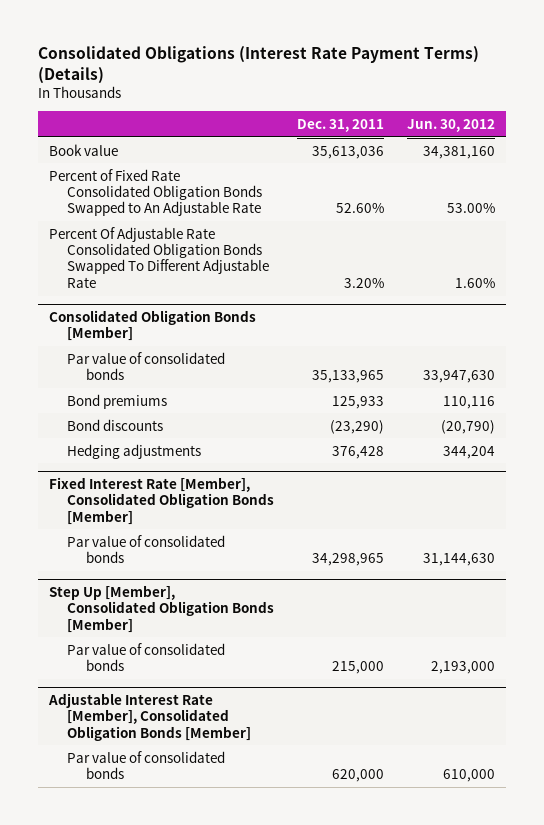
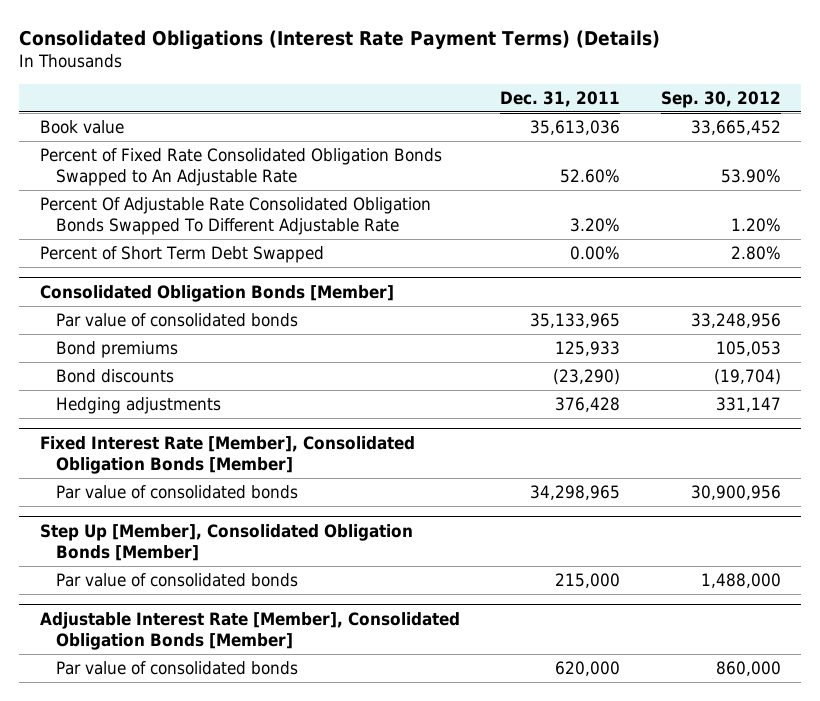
- | Dec. 31, 2011 | Jun. 30, 2012
+ | Dec. 31, 2011 | Sep. 30, 2012
+ Percent of Short Term Debt Swapped | 0.00% | 2.80%

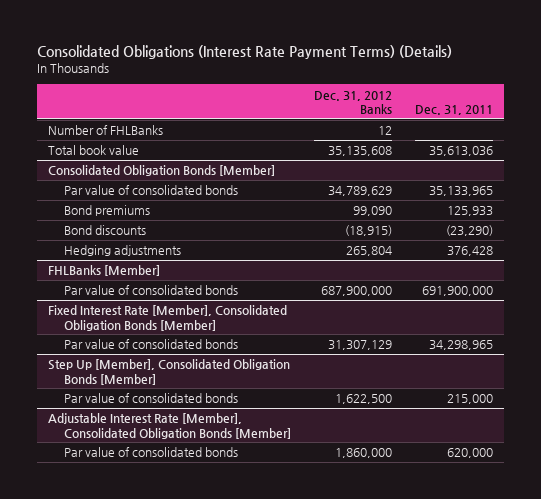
- | Dec. 31, 2011 | Sep. 30, 2012
+ | Dec. 31, 2012 Banks | Dec. 31, 2011
- Book value | 35,613,036 | 33,665,452
- Percent of Fixed Rate Consolidated Obligation Bonds Swapped to An Adjustable Rate | 52.60% | 53.90%
- Percent Of Adjustable Rate Consolidated Obligation Bonds Swapped To Different Adjustable Rate | 3.20% | 1.20%
- Percent of Short Term Debt Swapped | 0.00% | 2.80%
+ Number of FHLBanks | 12 |
+ Total book value | 35,135,608 | 35,613,036
+ FHLBanks [Member]
+ Par value of consolidated bonds | 687,900,000 | 691,900,000

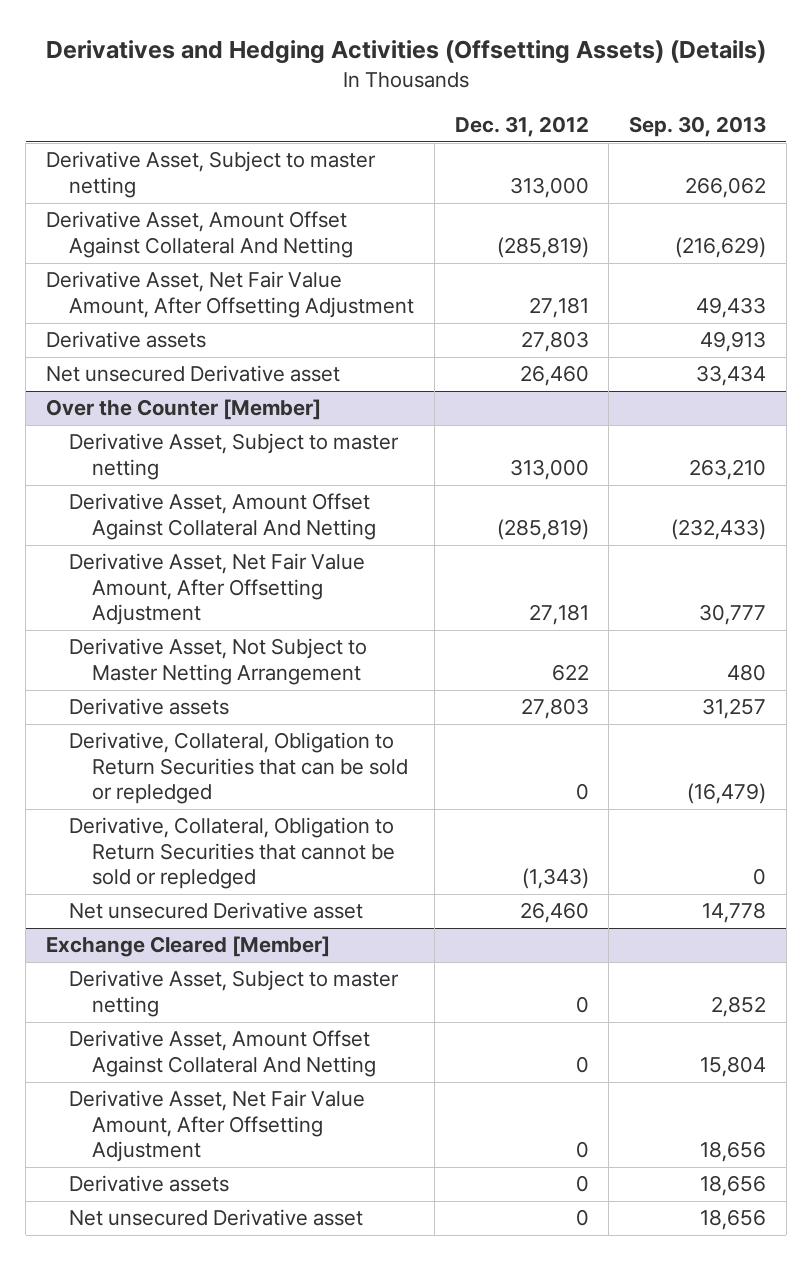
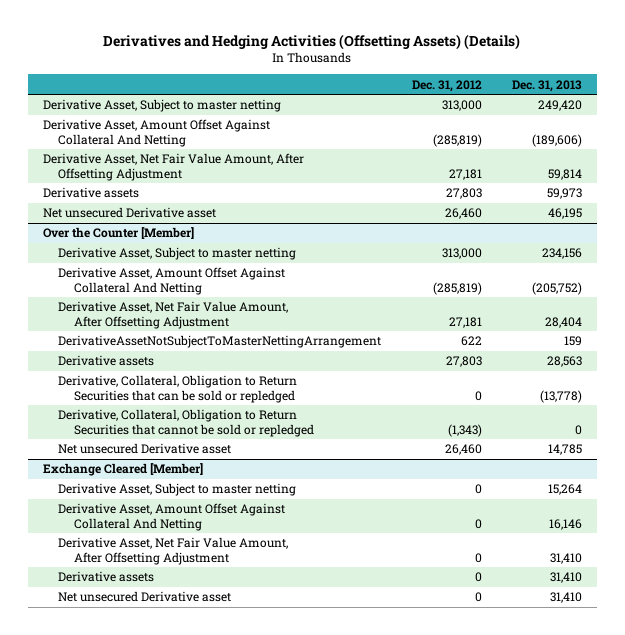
- | Dec. 31, 2012 | Sep. 30, 2013
+ | Dec. 31, 2012 | Dec. 31, 2013
@ Over the Counter [Member]
- Derivative Asset, Not Subject to Master Netting Arrangement | 622 | 480
+ DerivativeAssetNotSubjectToMasterNettingArrangement | 622 | 159

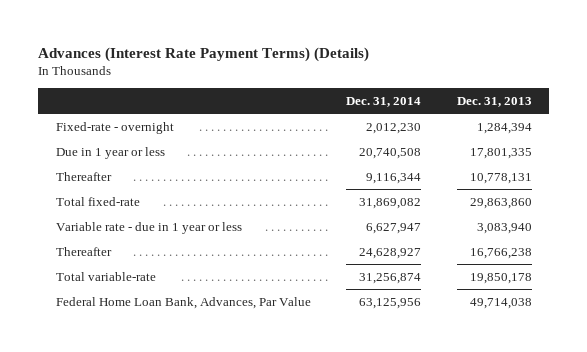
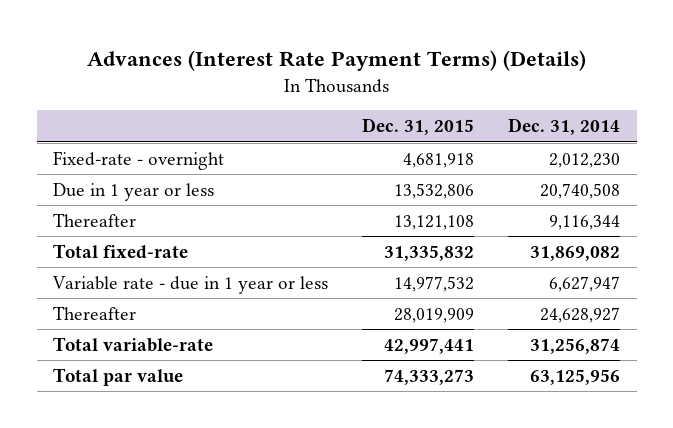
- | Dec. 31, 2014 | Dec. 31, 2013
+ | Dec. 31, 2015 | Dec. 31, 2014
- Federal Home Loan Bank, Advances, Par Value | 63,125,956 | 49,714,038
+ Total par value | 74,333,273 | 63,125,956

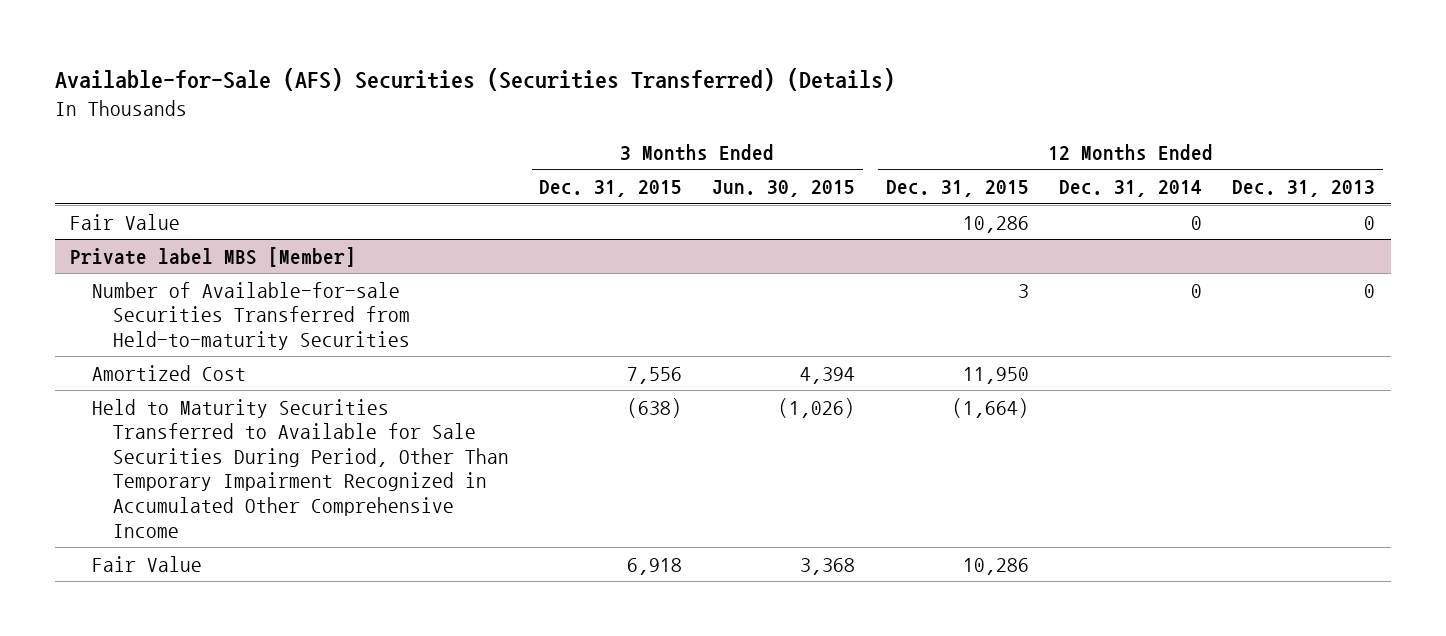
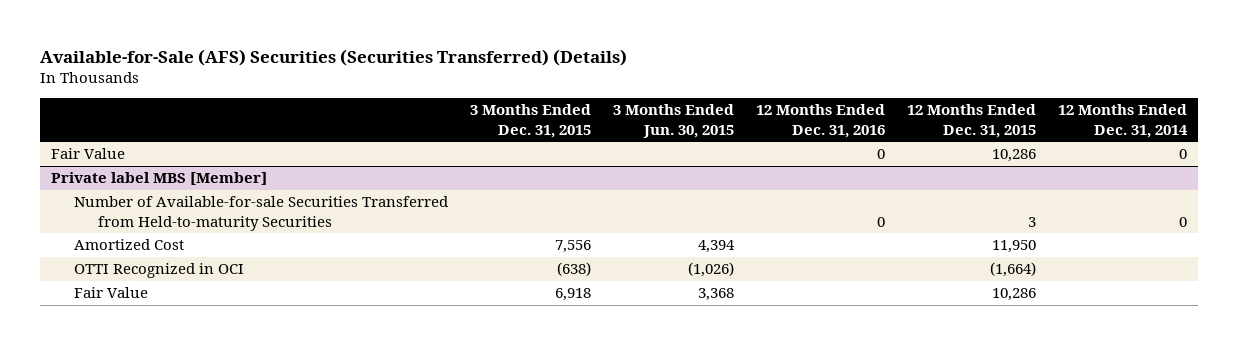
- | 3 Months Ended Dec. 31, 2015 | 3 Months Ended Jun. 30, 2015 | 12 Months Ended Dec. 31, 2015 | 12 Months Ended Dec. 31, 2014 | 12 Months Ended Dec. 31, 2013
+ | 3 Months Ended Dec. 31, 2015 | 3 Months Ended Jun. 30, 2015 | 12 Months Ended Dec. 31, 2016 | 12 Months Ended Dec. 31, 2015 | 12 Months Ended Dec. 31, 2014
@ Private label MBS [Member]
- Held to Maturity Securities Transferred to Available for Sale Securities During Period, Other Than Temporary Impairment Recognized in Accumulated Other Comprehensive Income | (638) | (1,026) | (1,664) | |
+ OTTI Recognized in OCI | (638) | (1,026) | | (1,664) |

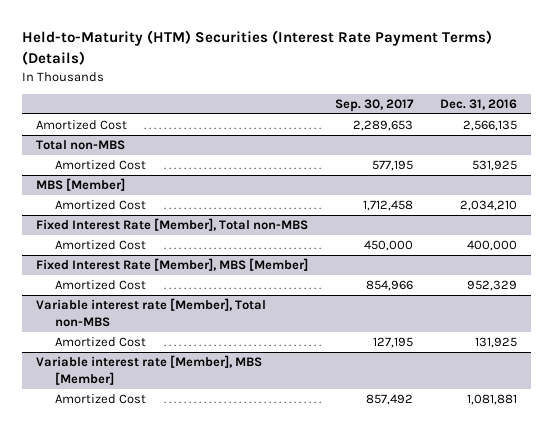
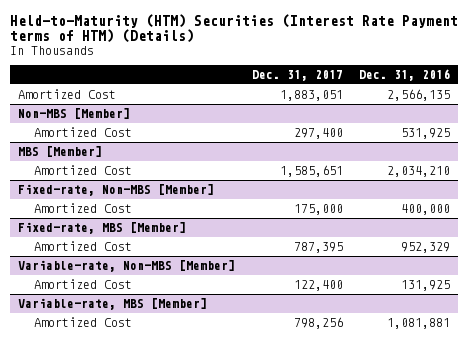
- Held-to-Maturity (HTM) Securities (Interest Rate Payment Terms) (Details)
+ Held-to-Maturity (HTM) Securities (Interest Rate Payment terms of HTM) (Details)
- | Sep. 30, 2017 | Dec. 31, 2016
+ | Dec. 31, 2017 | Dec. 31, 2016
- Total non-MBS
+ Non-MBS [Member]
- Fixed Interest Rate [Member], Total non-MBS
+ Fixed-rate, Non-MBS [Member]
- Fixed Interest Rate [Member], MBS [Member]
+ Fixed-rate, MBS [Member]
- Variable interest rate [Member], Total non-MBS
+ Variable-rate, Non-MBS [Member]
- Variable interest rate [Member], MBS [Member]
+ Variable-rate, MBS [Member]

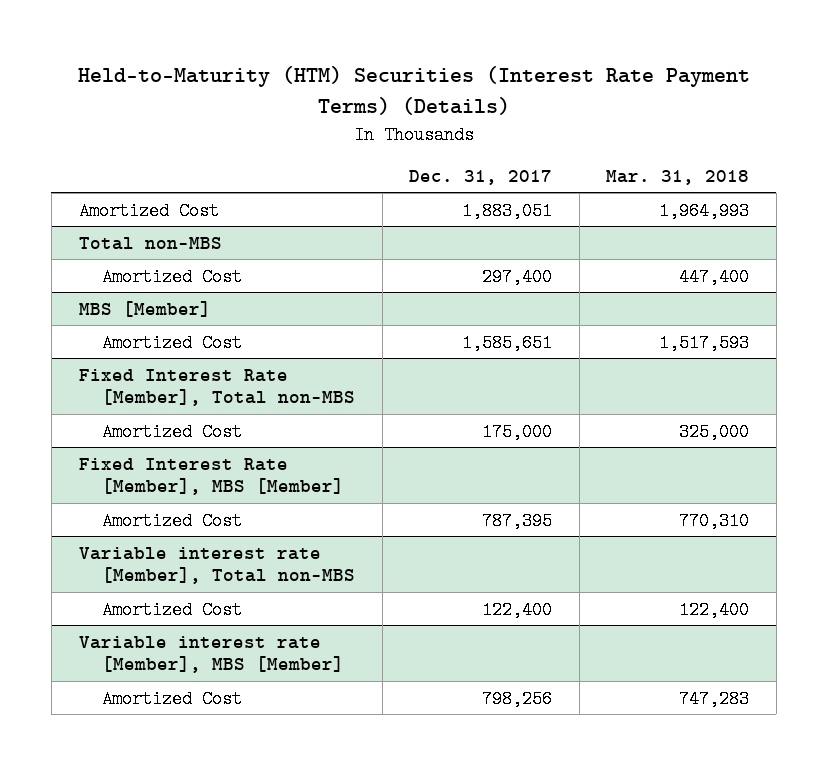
- Held-to-Maturity (HTM) Securities (Interest Rate Payment terms of HTM) (Details)
+ Held-to-Maturity (HTM) Securities (Interest Rate Payment Terms) (Details)
- | Dec. 31, 2017 | Dec. 31, 2016
+ | Dec. 31, 2017 | Mar. 31, 2018
- Non-MBS [Member]
+ Total non-MBS
- Fixed-rate, Non-MBS [Member]
+ Fixed Interest Rate [Member], Total non-MBS
- Fixed-rate, MBS [Member]
+ Fixed Interest Rate [Member], MBS [Member]
- Variable-rate, Non-MBS [Member]
+ Variable interest rate [Member], Total non-MBS
- Variable-rate, MBS [Member]
+ Variable interest rate [Member], MBS [Member]

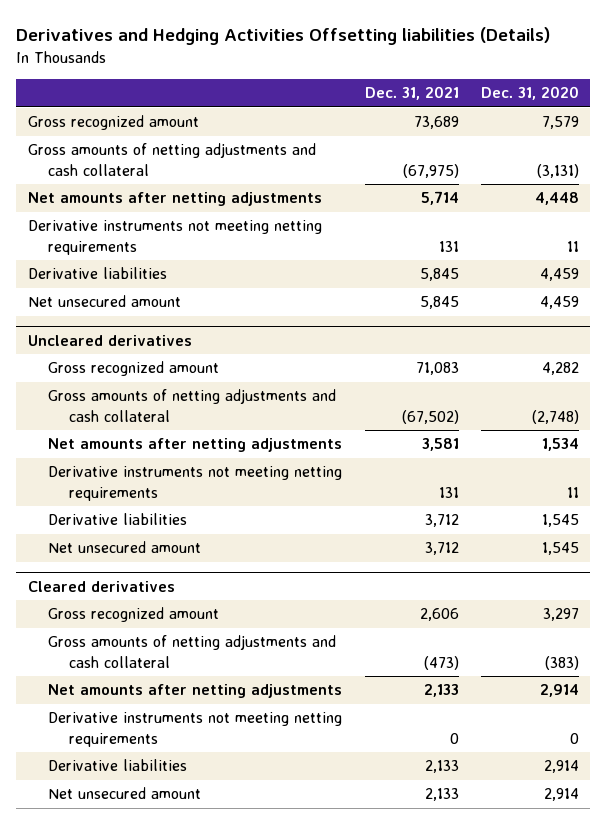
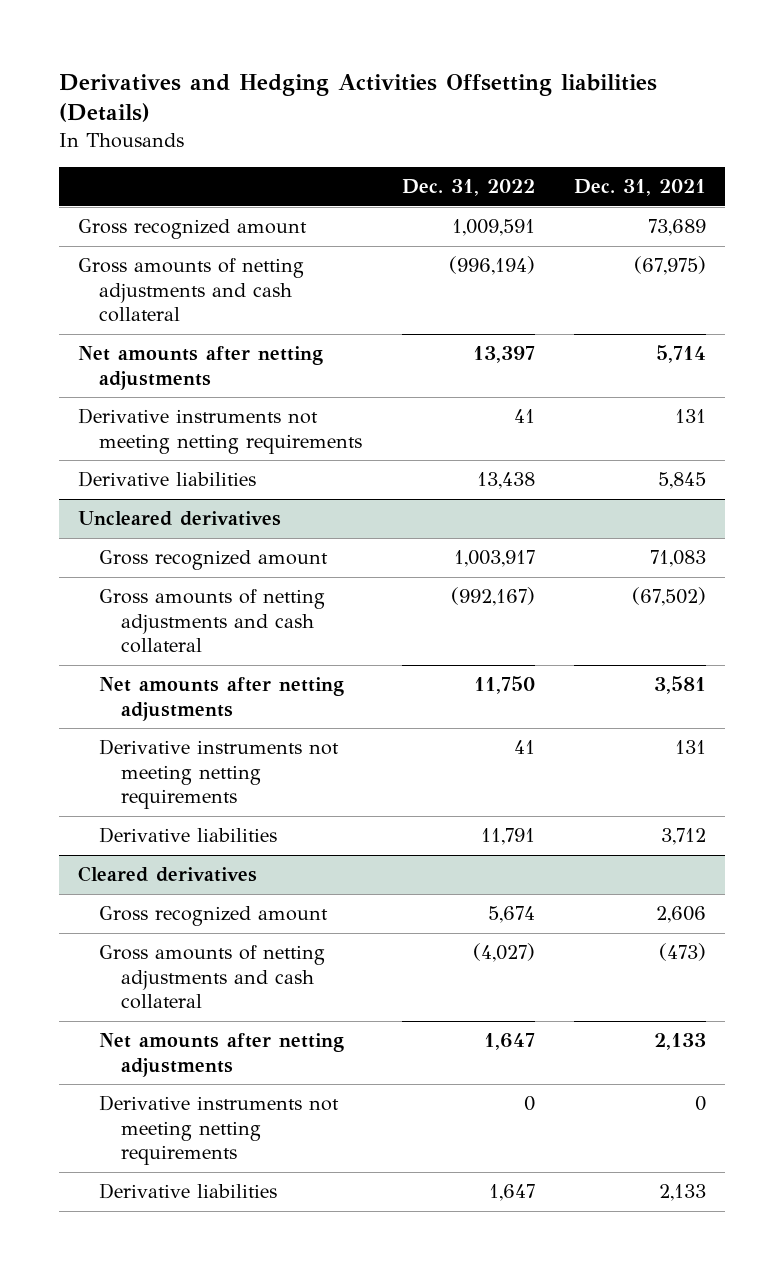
- | Dec. 31, 2021 | Dec. 31, 2020
+ | Dec. 31, 2022 | Dec. 31, 2021
- Net unsecured amount | 5,845 | 4,459
@ Uncleared derivatives
- Net unsecured amount | 3,712 | 1,545
@ Cleared derivatives
- Net unsecured amount | 2,133 | 2,914

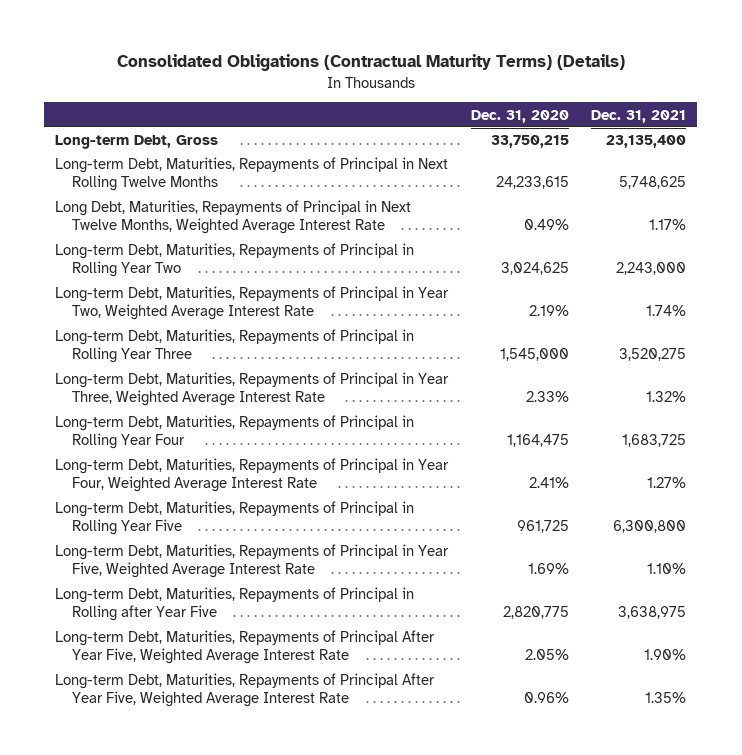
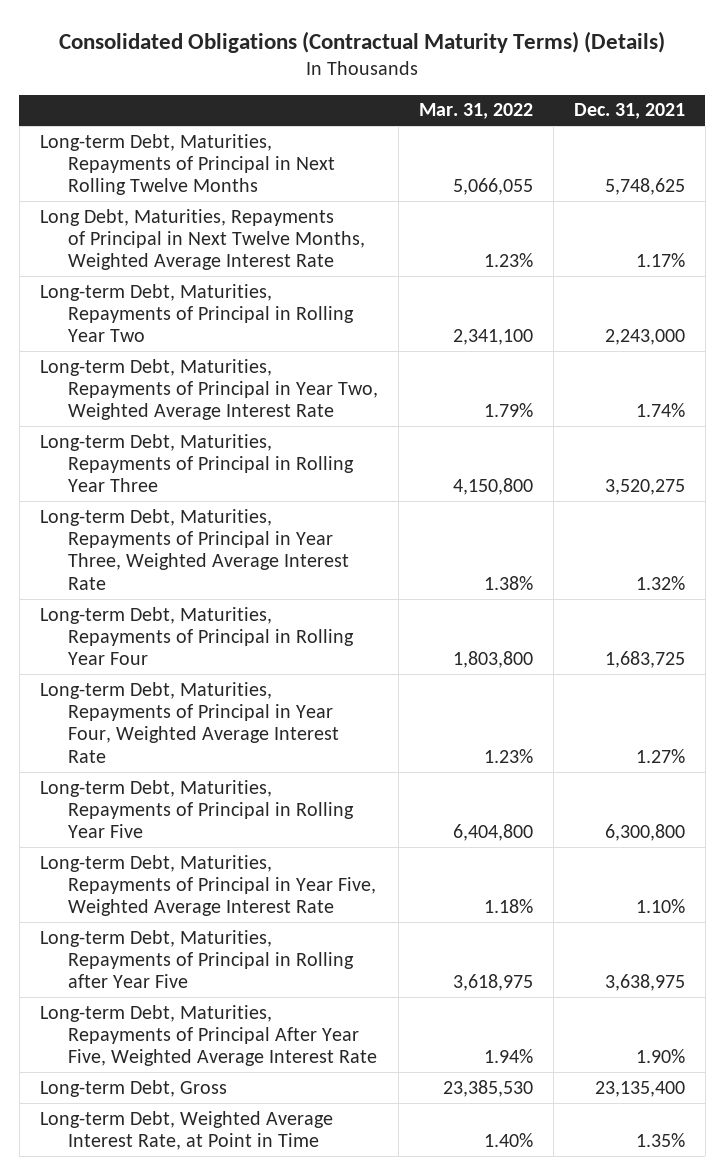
- | Dec. 31, 2020 | Dec. 31, 2021
+ | Mar. 31, 2022 | Dec. 31, 2021
- Long-term Debt, Maturities, Repayments of Principal After Year Five, Weighted Average Interest Rate | 0.96% | 1.35%
moved down: Long-term Debt, Gross | 23,385,530 | 23,135,400
+ Long-term Debt, Weighted Average Interest Rate, at Point in Time | 1.40% | 1.35%

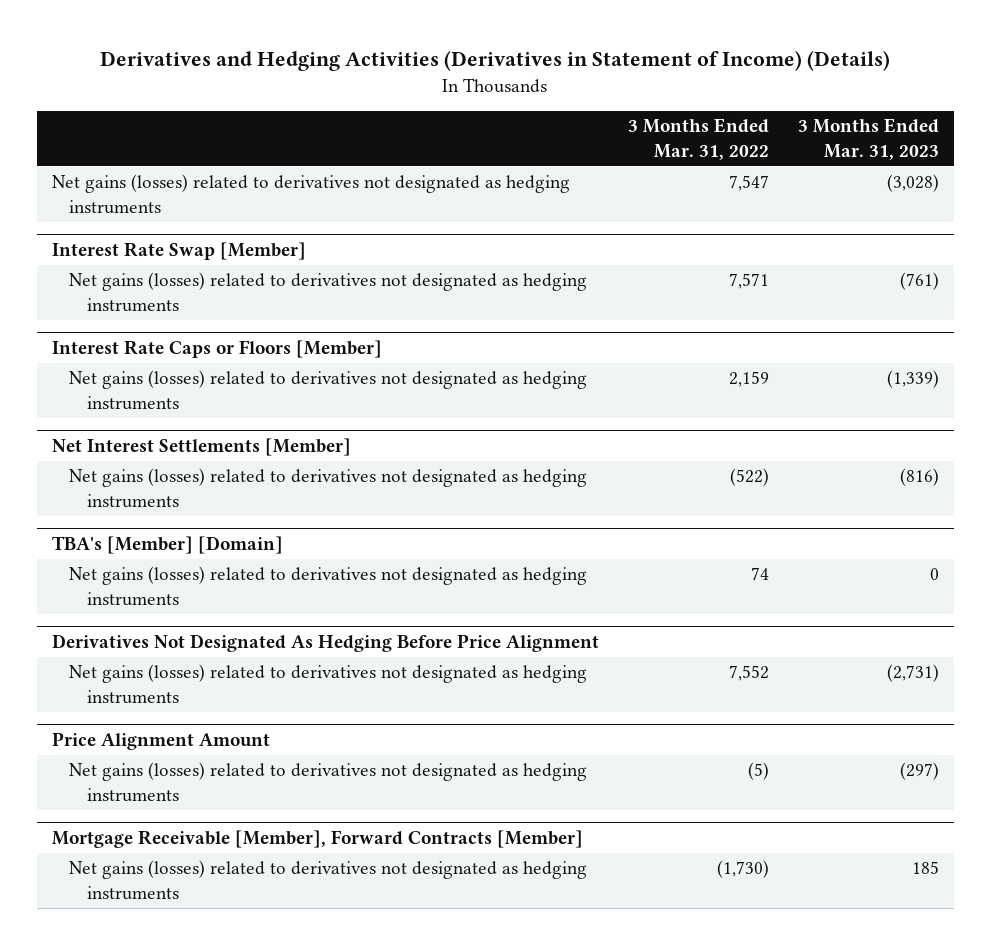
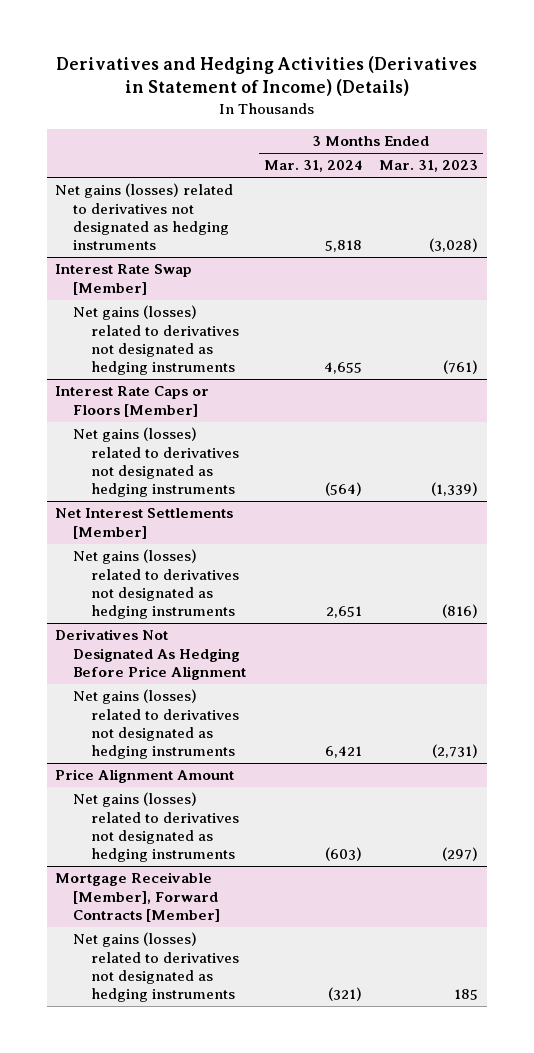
- | 3 Months Ended Mar. 31, 2022 | 3 Months Ended Mar. 31, 2023
+ | 3 Months Ended Mar. 31, 2024 | 3 Months Ended Mar. 31, 2023
- TBA's [Member] [Domain]
- Net gains (losses) related to derivatives not designated as hedging instruments | 74 | 0

